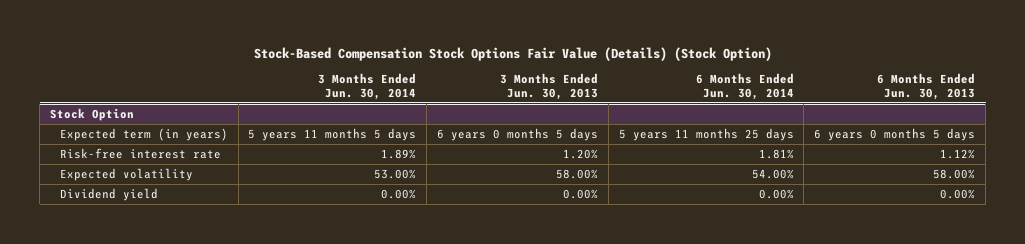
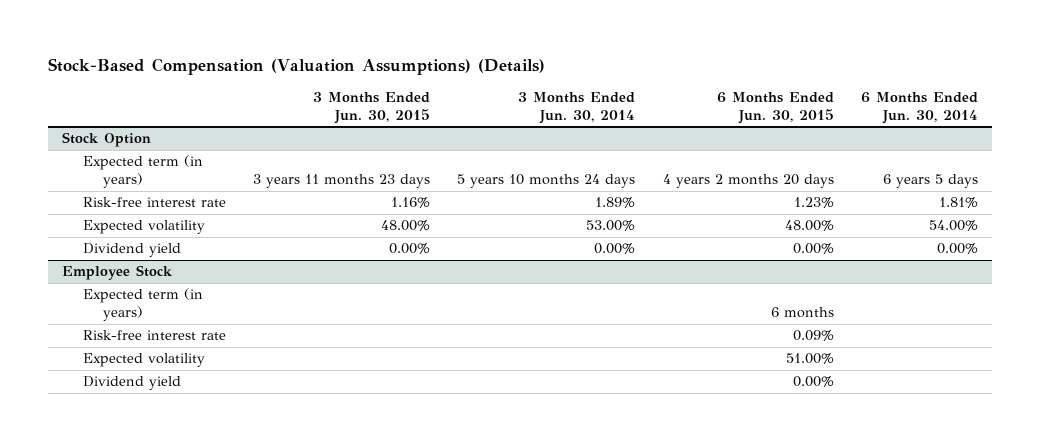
- Stock-Based Compensation Stock Options Fair Value (Details) (Stock Option)
+ Stock-Based Compensation (Valuation Assumptions) (Details)
- | 3 Months Ended Jun. 30, 2014 | 3 Months Ended Jun. 30, 2013 | 6 Months Ended Jun. 30, 2014 | 6 Months Ended Jun. 30, 2013
+ | 3 Months Ended Jun. 30, 2015 | 3 Months Ended Jun. 30, 2014 | 6 Months Ended Jun. 30, 2015 | 6 Months Ended Jun. 30, 2014
@ Stock Option
- Expected term (in years) | 5 years 11 months 5 days | 6 years 0 months 5 days | 5 years 11 months 25 days | 6 years 0 months 5 days
+ Expected term (in years) | 3 years 11 months 23 days | 5 years 10 months 24 days | 4 years 2 months 20 days | 6 years 5 days
+ Employee Stock
+ Expected term (in years) | | | 6 months |
+ Risk-free interest rate | | | 0.09% |
+ Expected volatility | | | 51.00% |
+ Dividend yield | | | 0.00% |

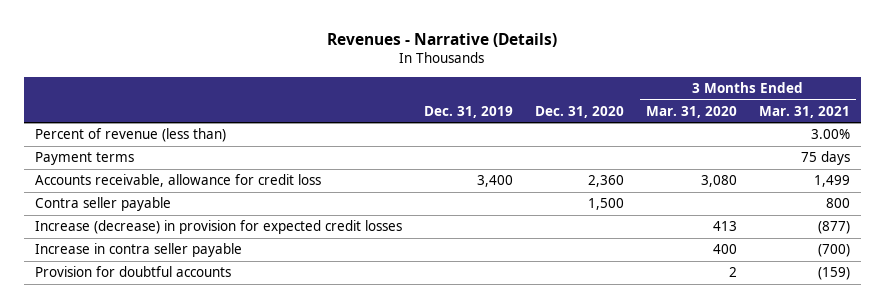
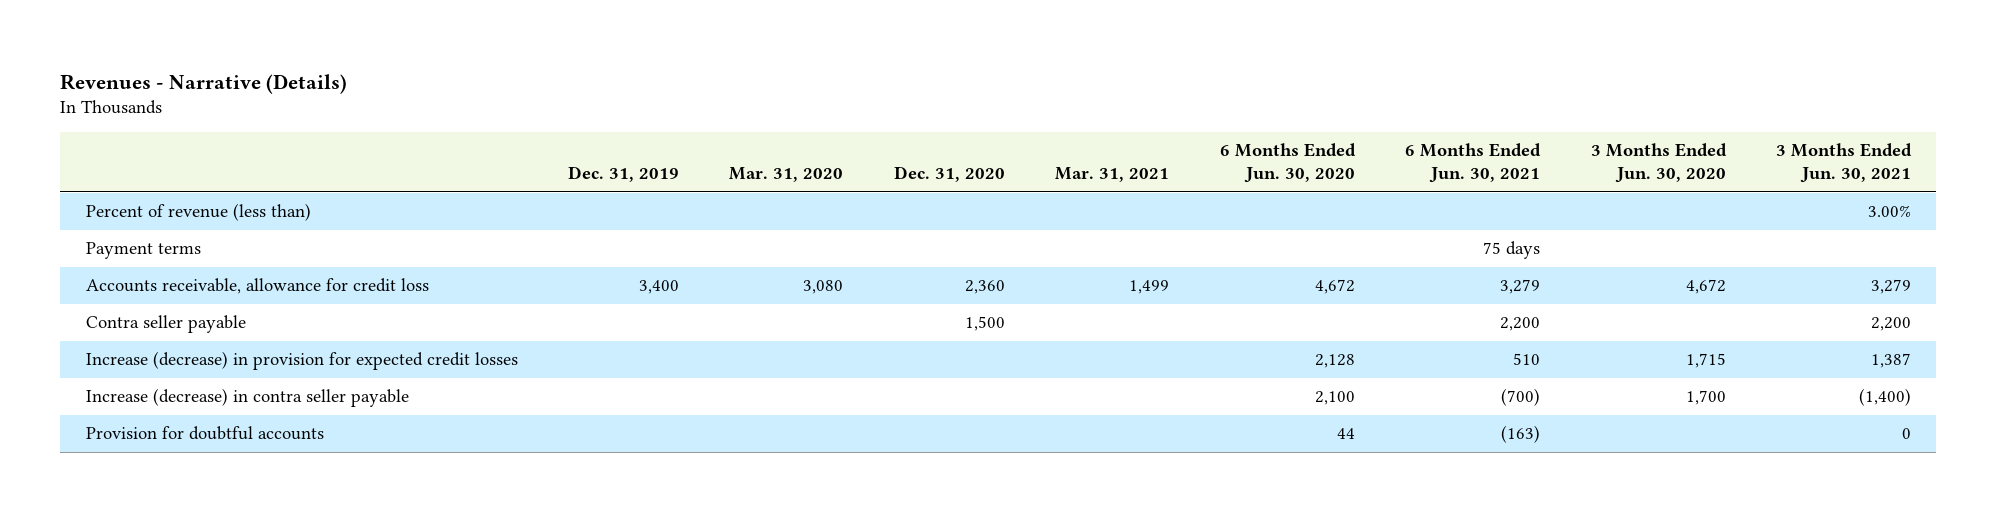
- | Dec. 31, 2019 | Dec. 31, 2020 | 3 Months Ended Mar. 31, 2020 | 3 Months Ended Mar. 31, 2021
+ | Dec. 31, 2019 | Mar. 31, 2020 | Dec. 31, 2020 | Mar. 31, 2021 | 6 Months Ended Jun. 30, 2020 | 6 Months Ended Jun. 30, 2021 | 3 Months Ended Jun. 30, 2020 | 3 Months Ended Jun. 30, 2021
- Increase in contra seller payable | | | 400 | (700)
+ Increase (decrease) in contra seller payable | | | | | 2,100 | (700) | 1,700 | (1,400)

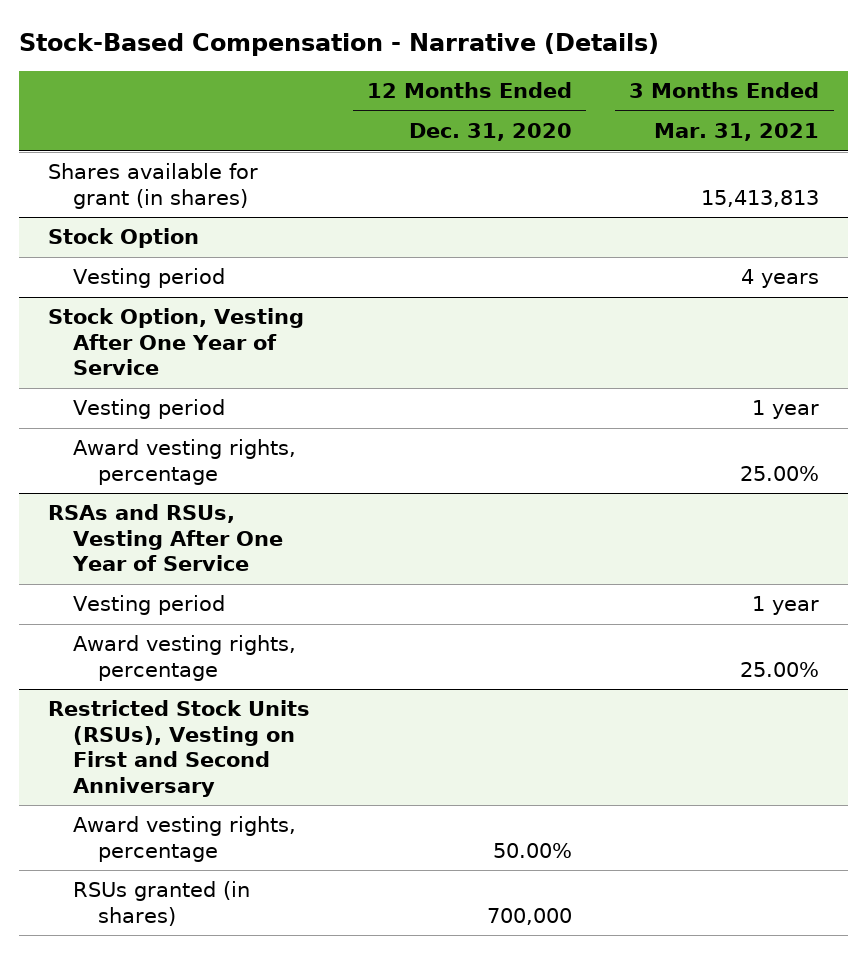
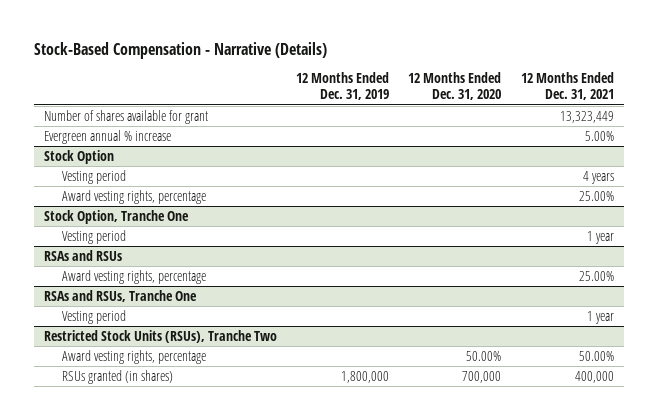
- | 12 Months Ended Dec. 31, 2020 | 3 Months Ended Mar. 31, 2021
+ | 12 Months Ended Dec. 31, 2019 | 12 Months Ended Dec. 31, 2020 | 12 Months Ended Dec. 31, 2021
- Shares available for grant (in shares) | | 15,413,813
+ Number of shares available for grant | | | 13,323,449
+ Evergreen annual % increase | | | 5.00%
- Stock Option, Vesting After One Year of Service
- Vesting period | | 1 year
- Award vesting rights, percentage | | 25.00%
- RSAs and RSUs, Vesting After One Year of Service
- Vesting period | | 1 year
@ Stock Option
+ Award vesting rights, percentage | | | 25.00%
+ Stock Option, Tranche One
+ Vesting period | | | 1 year
+ RSAs and RSUs
- Restricted Stock Units (RSUs), Vesting on First and Second Anniversary
+ RSAs and RSUs, Tranche One
+ Vesting period | | | 1 year
+ Restricted Stock Units (RSUs), Tranche Two

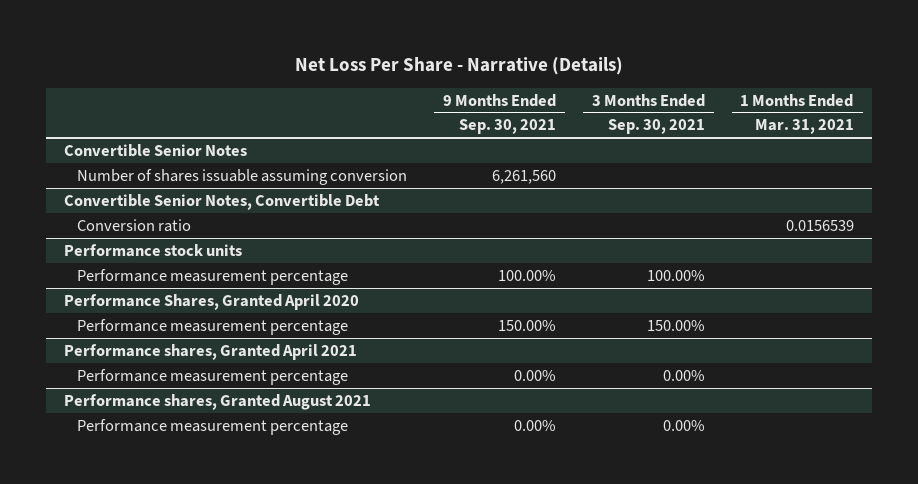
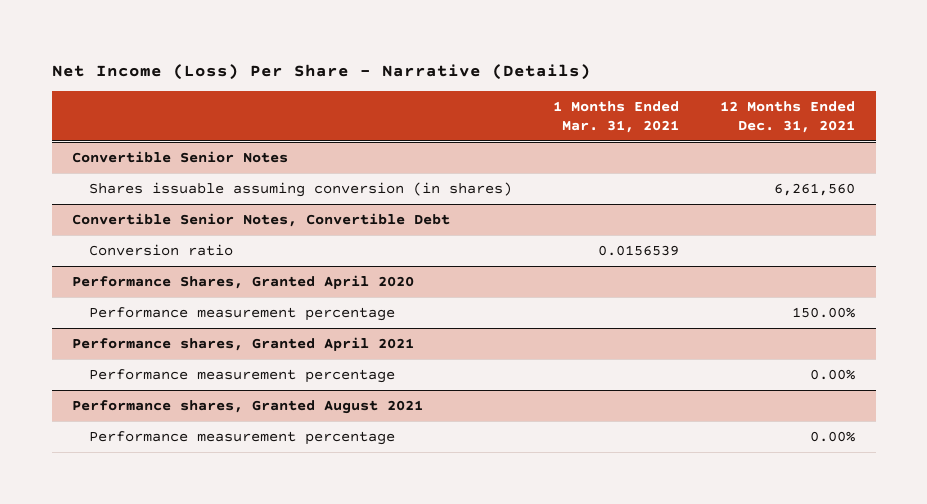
- Net Loss Per Share - Narrative (Details)
+ Net Income (Loss) Per Share - Narrative (Details)
- | 9 Months Ended Sep. 30, 2021 | 3 Months Ended Sep. 30, 2021 | 1 Months Ended Mar. 31, 2021
+ | 1 Months Ended Mar. 31, 2021 | 12 Months Ended Dec. 31, 2021
@ Convertible Senior Notes
- Number of shares issuable assuming conversion | 6,261,560 | |
+ Shares issuable assuming conversion (in shares) | | 6,261,560
- Performance stock units
- Performance measurement percentage | 100.00% | 100.00% |

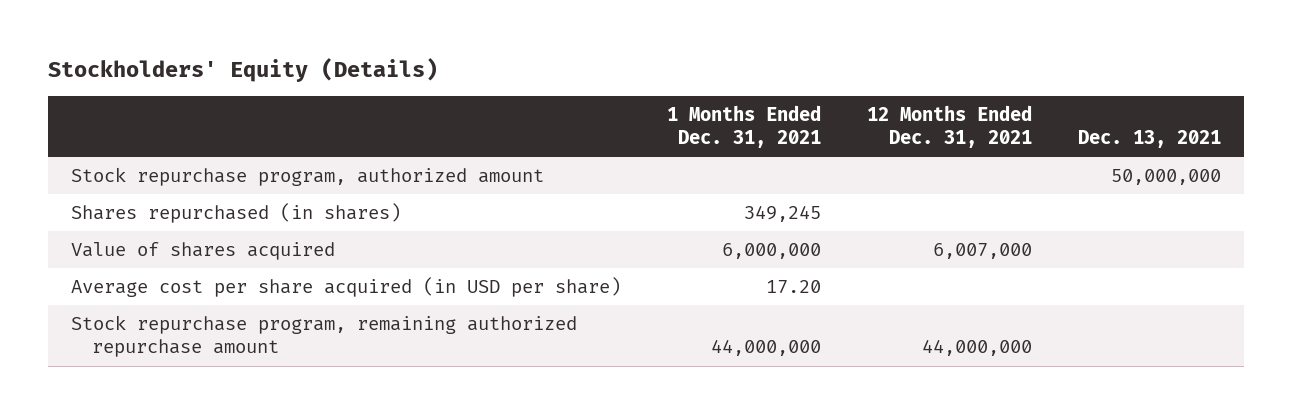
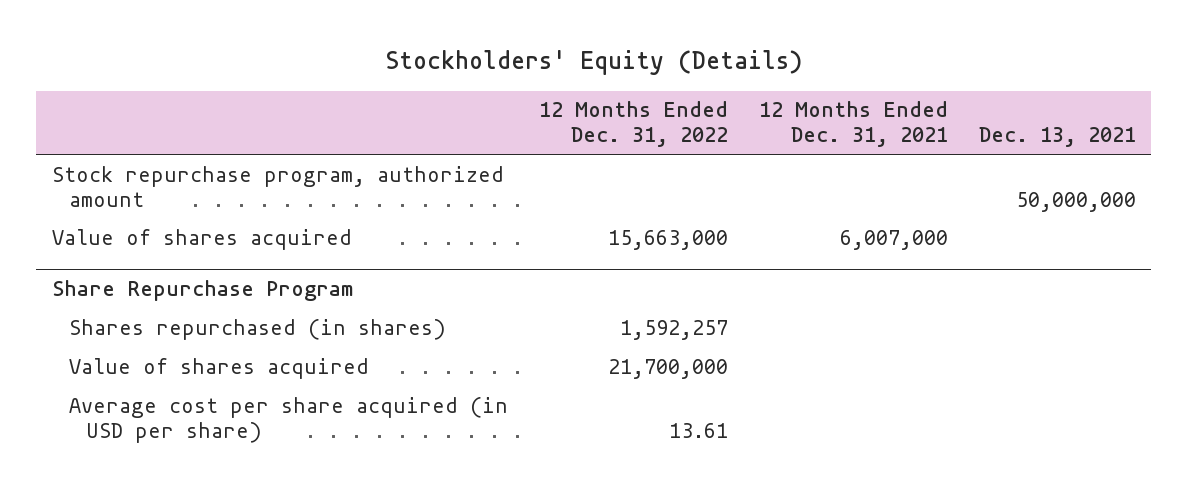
- | 1 Months Ended Dec. 31, 2021 | 12 Months Ended Dec. 31, 2021 | Dec. 13, 2021
+ | 12 Months Ended Dec. 31, 2022 | 12 Months Ended Dec. 31, 2021 | Dec. 13, 2021
- Shares repurchased (in shares) | 349,245 | |
- Average cost per share acquired (in USD per share) | 17.20 | |
- Stock repurchase program, remaining authorized repurchase amount | 44,000,000 | 44,000,000 |
+ Share Repurchase Program
+ Shares repurchased (in shares) | 1,592,257 | |
+ Value of shares acquired | 21,700,000 | |
+ Average cost per share acquired (in USD per share) | 13.61 | |

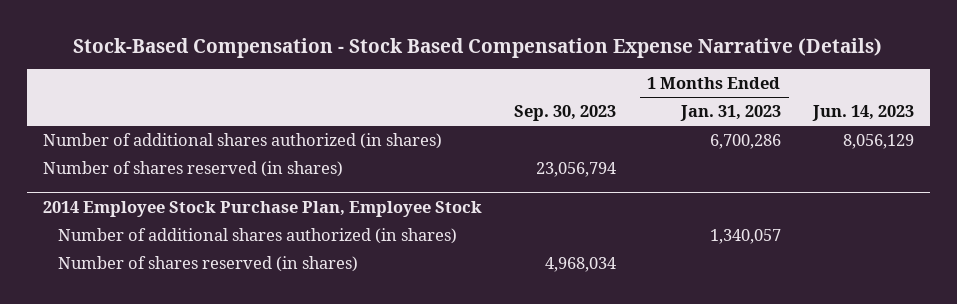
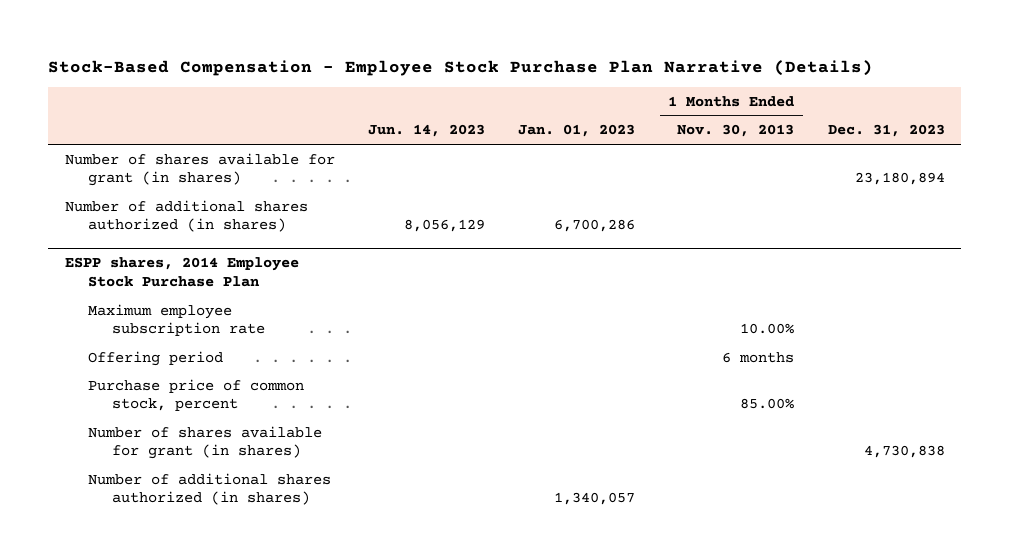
- Stock-Based Compensation - Stock Based Compensation Expense Narrative (Details)
+ Stock-Based Compensation - Employee Stock Purchase Plan Narrative (Details)
- | Sep. 30, 2023 | 1 Months Ended Jan. 31, 2023 | Jun. 14, 2023
+ | Jun. 14, 2023 | Jan. 01, 2023 | 1 Months Ended Nov. 30, 2013 | Dec. 31, 2023
+ Number of shares available for grant (in shares) | | | | 23,180,894
- Number of shares reserved (in shares) | 23,056,794 | |
- 2014 Employee Stock Purchase Plan, Employee Stock
+ ESPP shares, 2014 Employee Stock Purchase Plan
+ Maximum employee subscription rate | | | 10.00% |
+ Offering period | | | 6 months |
+ Purchase price of common stock, percent | | | 85.00% |
+ Number of shares available for grant (in shares) | | | | 4,730,838
- Number of shares reserved (in shares) | 4,968,034 | |

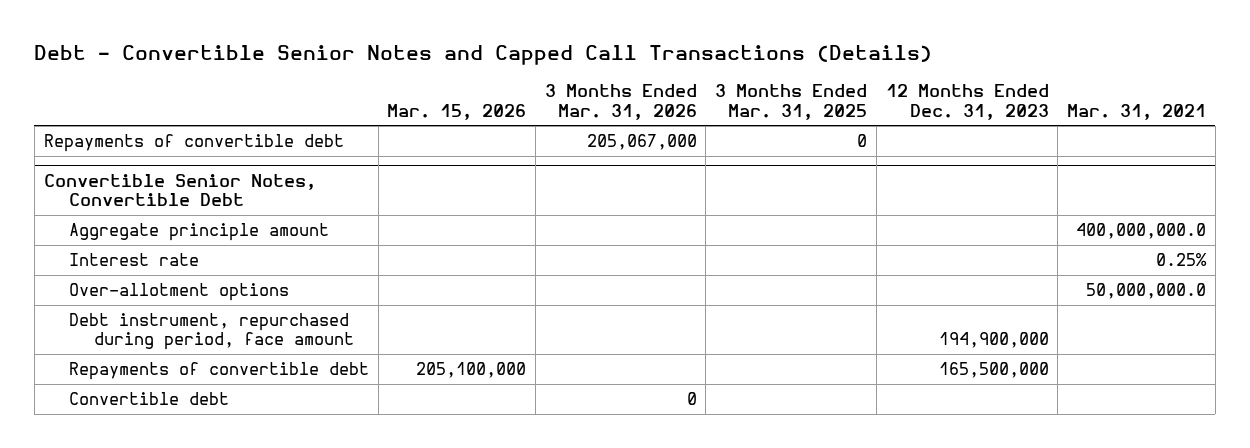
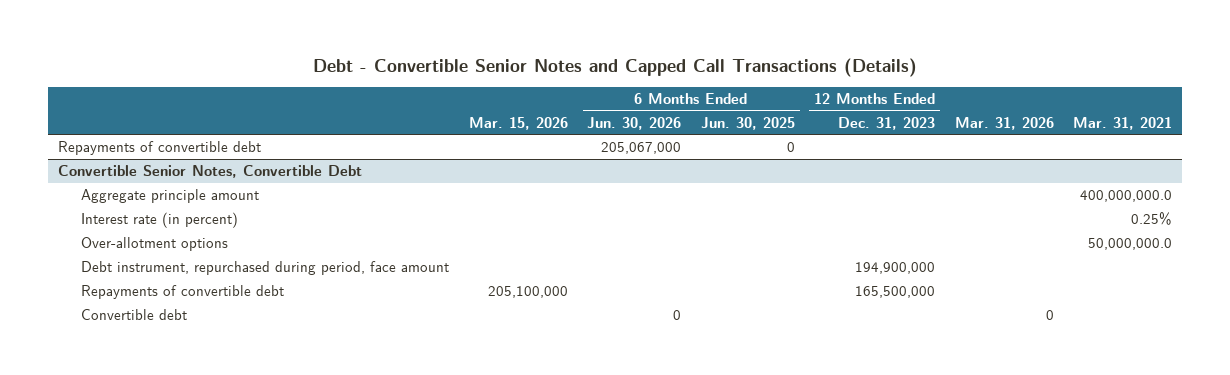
- | Mar. 15, 2026 | 3 Months Ended Mar. 31, 2026 | 3 Months Ended Mar. 31, 2025 | 12 Months Ended Dec. 31, 2023 | Mar. 31, 2021
+ | Mar. 15, 2026 | 6 Months Ended Jun. 30, 2026 | 6 Months Ended Jun. 30, 2025 | 12 Months Ended Dec. 31, 2023 | Mar. 31, 2026 | Mar. 31, 2021
@ Convertible Senior Notes, Convertible Debt
- Interest rate | | | | | 0.25%
+ Interest rate (in percent) | | | | | | 0.25%

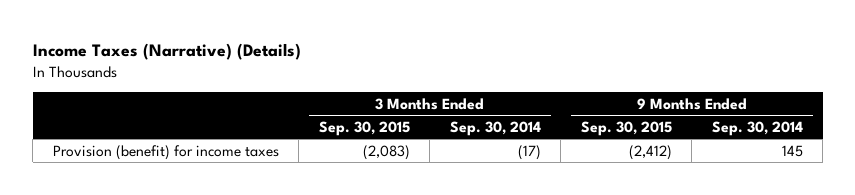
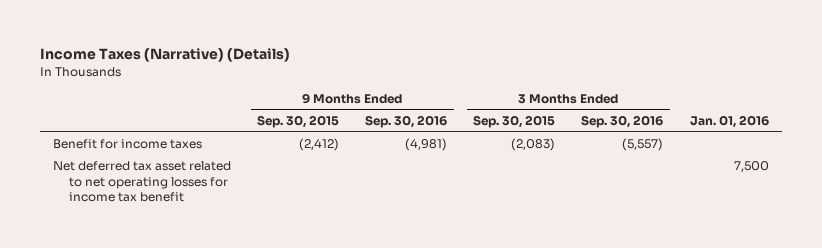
- | 3 Months Ended Sep. 30, 2015 | 3 Months Ended Sep. 30, 2014 | 9 Months Ended Sep. 30, 2015 | 9 Months Ended Sep. 30, 2014
+ | 9 Months Ended Sep. 30, 2015 | 9 Months Ended Sep. 30, 2016 | 3 Months Ended Sep. 30, 2015 | 3 Months Ended Sep. 30, 2016 | Jan. 01, 2016
- Provision (benefit) for income taxes | (2,083) | (17) | (2,412) | 145
+ Benefit for income taxes | (2,412) | (4,981) | (2,083) | (5,557) |
+ Net deferred tax asset related to net operating losses for income tax benefit | | | | | 7,500

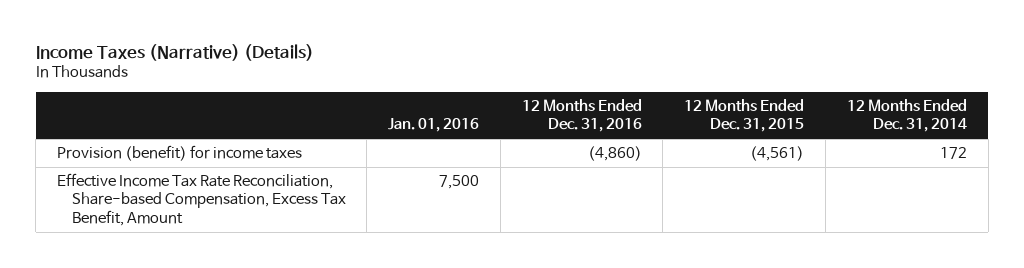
- | 9 Months Ended Sep. 30, 2015 | 9 Months Ended Sep. 30, 2016 | 3 Months Ended Sep. 30, 2015 | 3 Months Ended Sep. 30, 2016 | Jan. 01, 2016
+ | Jan. 01, 2016 | 12 Months Ended Dec. 31, 2016 | 12 Months Ended Dec. 31, 2015 | 12 Months Ended Dec. 31, 2014
- Benefit for income taxes | (2,412) | (4,981) | (2,083) | (5,557) |
- Net deferred tax asset related to net operating losses for income tax benefit | | | | | 7,500
+ Provision (benefit) for income taxes | | (4,860) | (4,561) | 172
+ Effective Income Tax Rate Reconciliation, Share-based Compensation, Excess Tax Benefit, Amount | 7,500 | | |

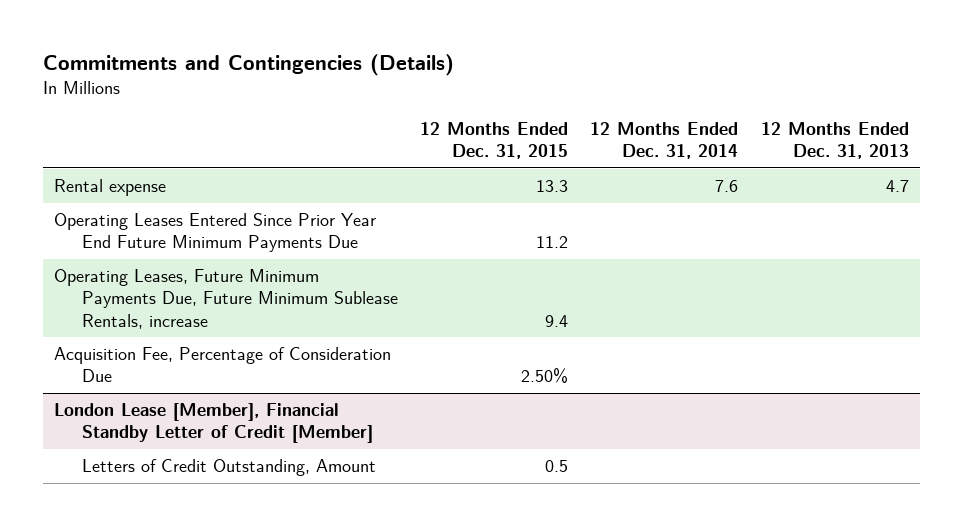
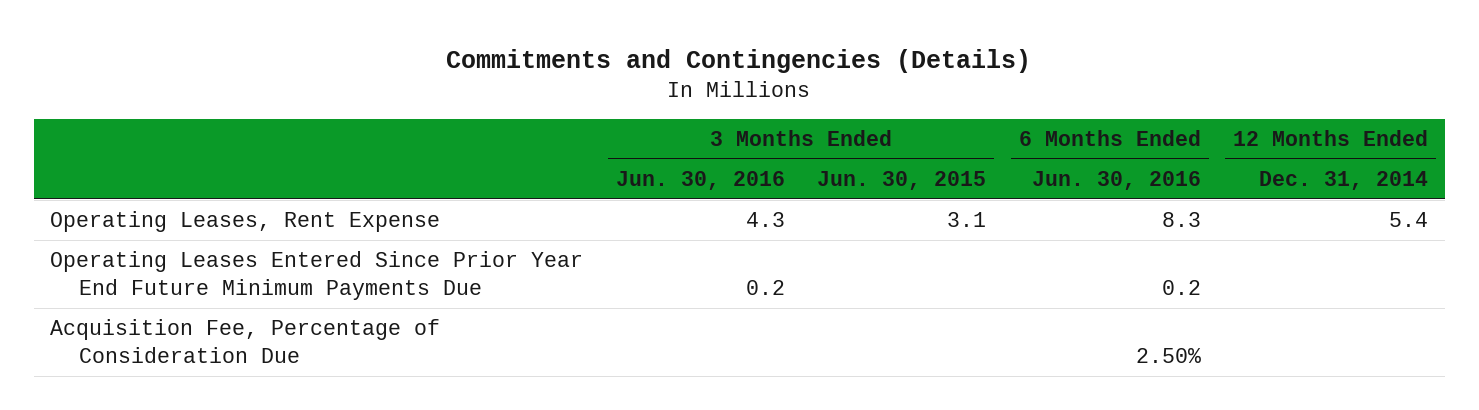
- | 12 Months Ended Dec. 31, 2015 | 12 Months Ended Dec. 31, 2014 | 12 Months Ended Dec. 31, 2013
+ | 3 Months Ended Jun. 30, 2016 | 3 Months Ended Jun. 30, 2015 | 6 Months Ended Jun. 30, 2016 | 12 Months Ended Dec. 31, 2014
- Rental expense | 13.3 | 7.6 | 4.7
+ Operating Leases, Rent Expense | 4.3 | 3.1 | 8.3 | 5.4
- Operating Leases, Future Minimum Payments Due, Future Minimum Sublease Rentals, increase | 9.4 | |
- London Lease [Member], Financial Standby Letter of Credit [Member]
- Letters of Credit Outstanding, Amount | 0.5 | |

